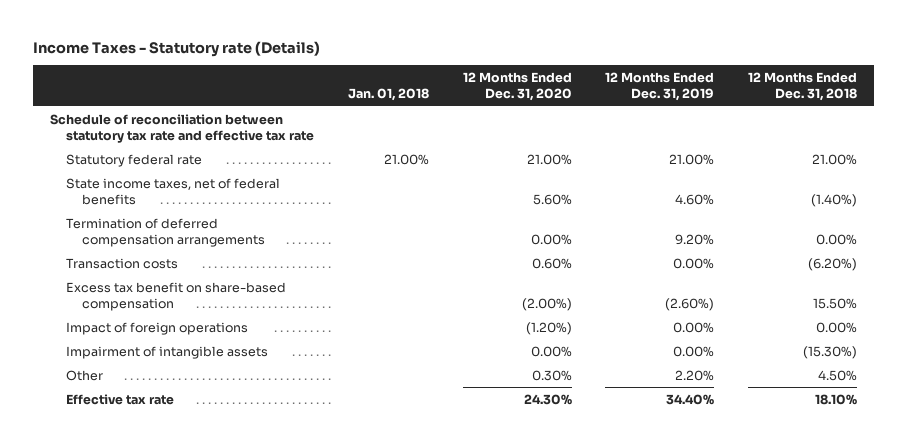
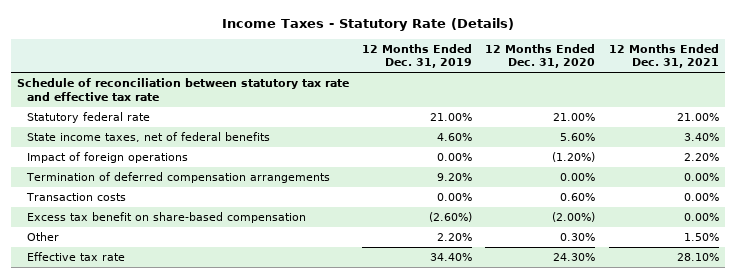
- Income Taxes - Statutory rate (Details)
+ Income Taxes - Statutory Rate (Details)
- | Jan. 01, 2018 | 12 Months Ended Dec. 31, 2020 | 12 Months Ended Dec. 31, 2019 | 12 Months Ended Dec. 31, 2018
+ | 12 Months Ended Dec. 31, 2019 | 12 Months Ended Dec. 31, 2020 | 12 Months Ended Dec. 31, 2021
moved up: Impact of foreign operations | 0.00% | (1.20%) | 2.20%
- Impairment of intangible assets | | 0.00% | 0.00% | (15.30%)

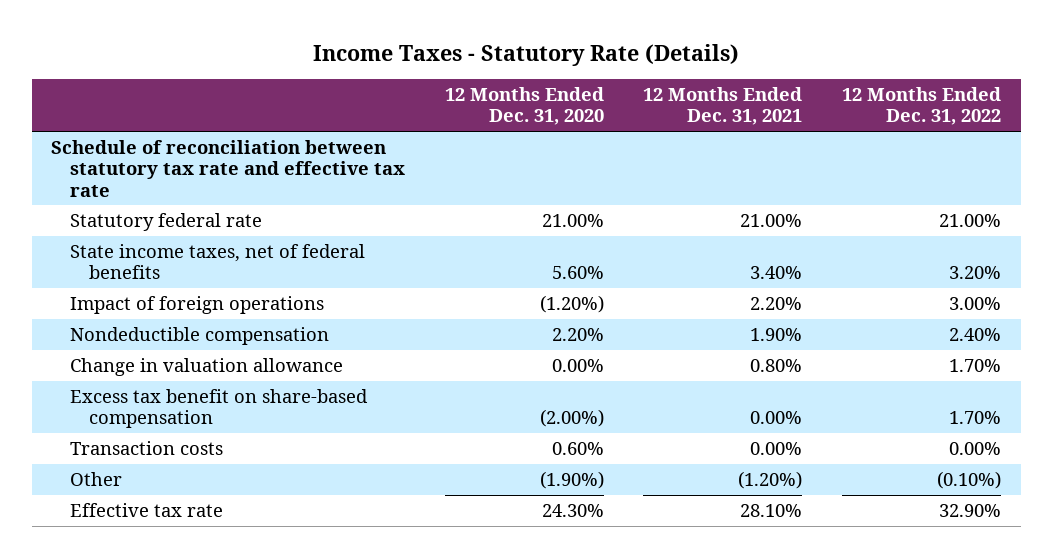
- | 12 Months Ended Dec. 31, 2019 | 12 Months Ended Dec. 31, 2020 | 12 Months Ended Dec. 31, 2021
+ | 12 Months Ended Dec. 31, 2020 | 12 Months Ended Dec. 31, 2021 | 12 Months Ended Dec. 31, 2022
- Termination of deferred compensation arrangements | 9.20% | 0.00% | 0.00%
+ Nondeductible compensation | 2.20% | 1.90% | 2.40%
+ Change in valuation allowance | 0.00% | 0.80% | 1.70%
- Other | 2.20% | 0.30% | 1.50%
moved down: Transaction costs | 0.60% | 0.00% | 0.00%
+ Other | (1.90%) | (1.20%) | (0.10%)

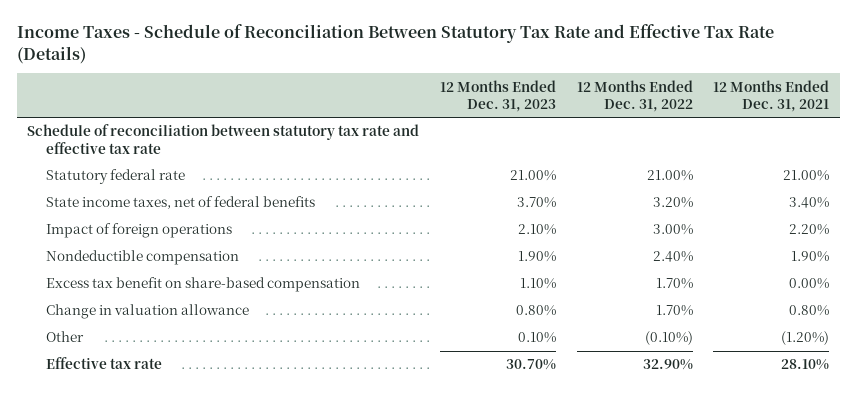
- Income Taxes - Statutory Rate (Details)
+ Income Taxes - Schedule of Reconciliation Between Statutory Tax Rate and Effective Tax Rate (Details)
- | 12 Months Ended Dec. 31, 2020 | 12 Months Ended Dec. 31, 2021 | 12 Months Ended Dec. 31, 2022
+ | 12 Months Ended Dec. 31, 2023 | 12 Months Ended Dec. 31, 2022 | 12 Months Ended Dec. 31, 2021
- Transaction costs | 0.60% | 0.00% | 0.00%
moved down: Change in valuation allowance | 0.80% | 1.70% | 0.80%

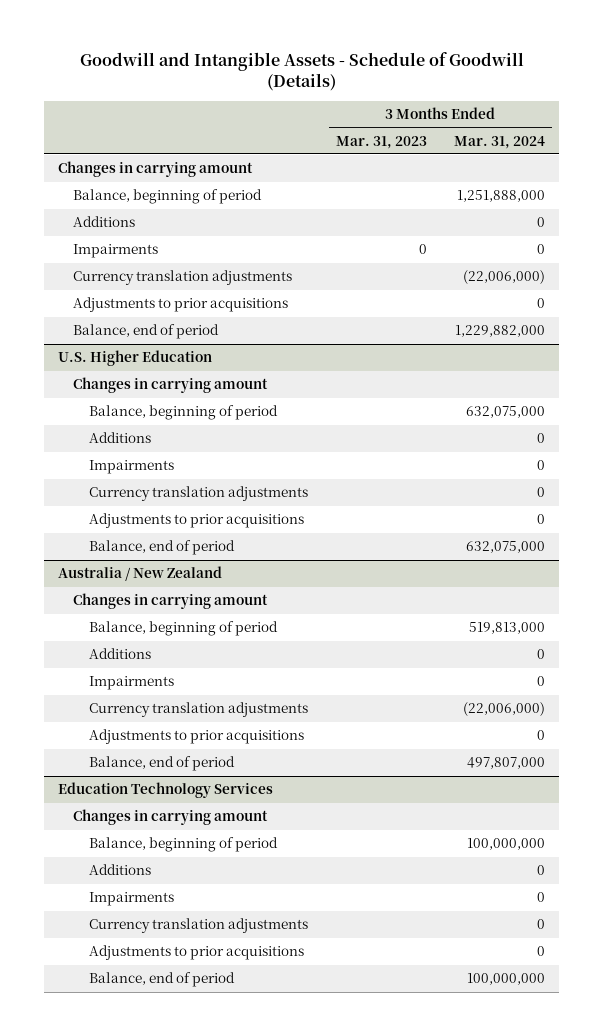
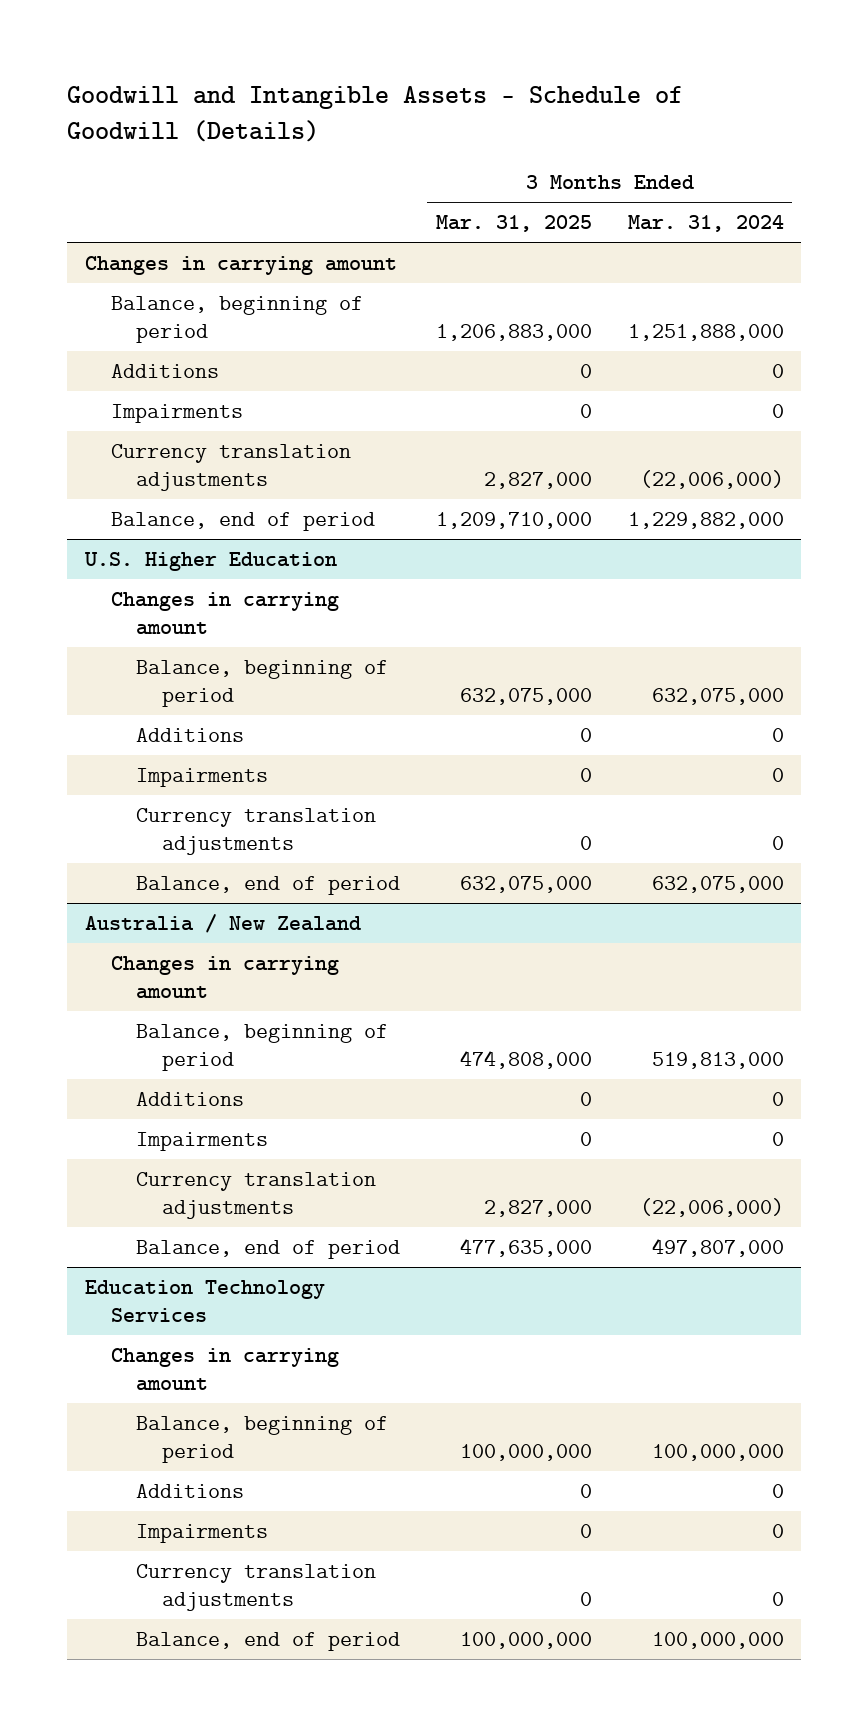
- | 3 Months Ended Mar. 31, 2023 | 3 Months Ended Mar. 31, 2024
+ | 3 Months Ended Mar. 31, 2025 | 3 Months Ended Mar. 31, 2024
- Adjustments to prior acquisitions | | 0
@ U.S. Higher Education
- Adjustments to prior acquisitions | | 0
@ Australia / New Zealand
- Adjustments to prior acquisitions | | 0
@ Education Technology Services
- Adjustments to prior acquisitions | | 0

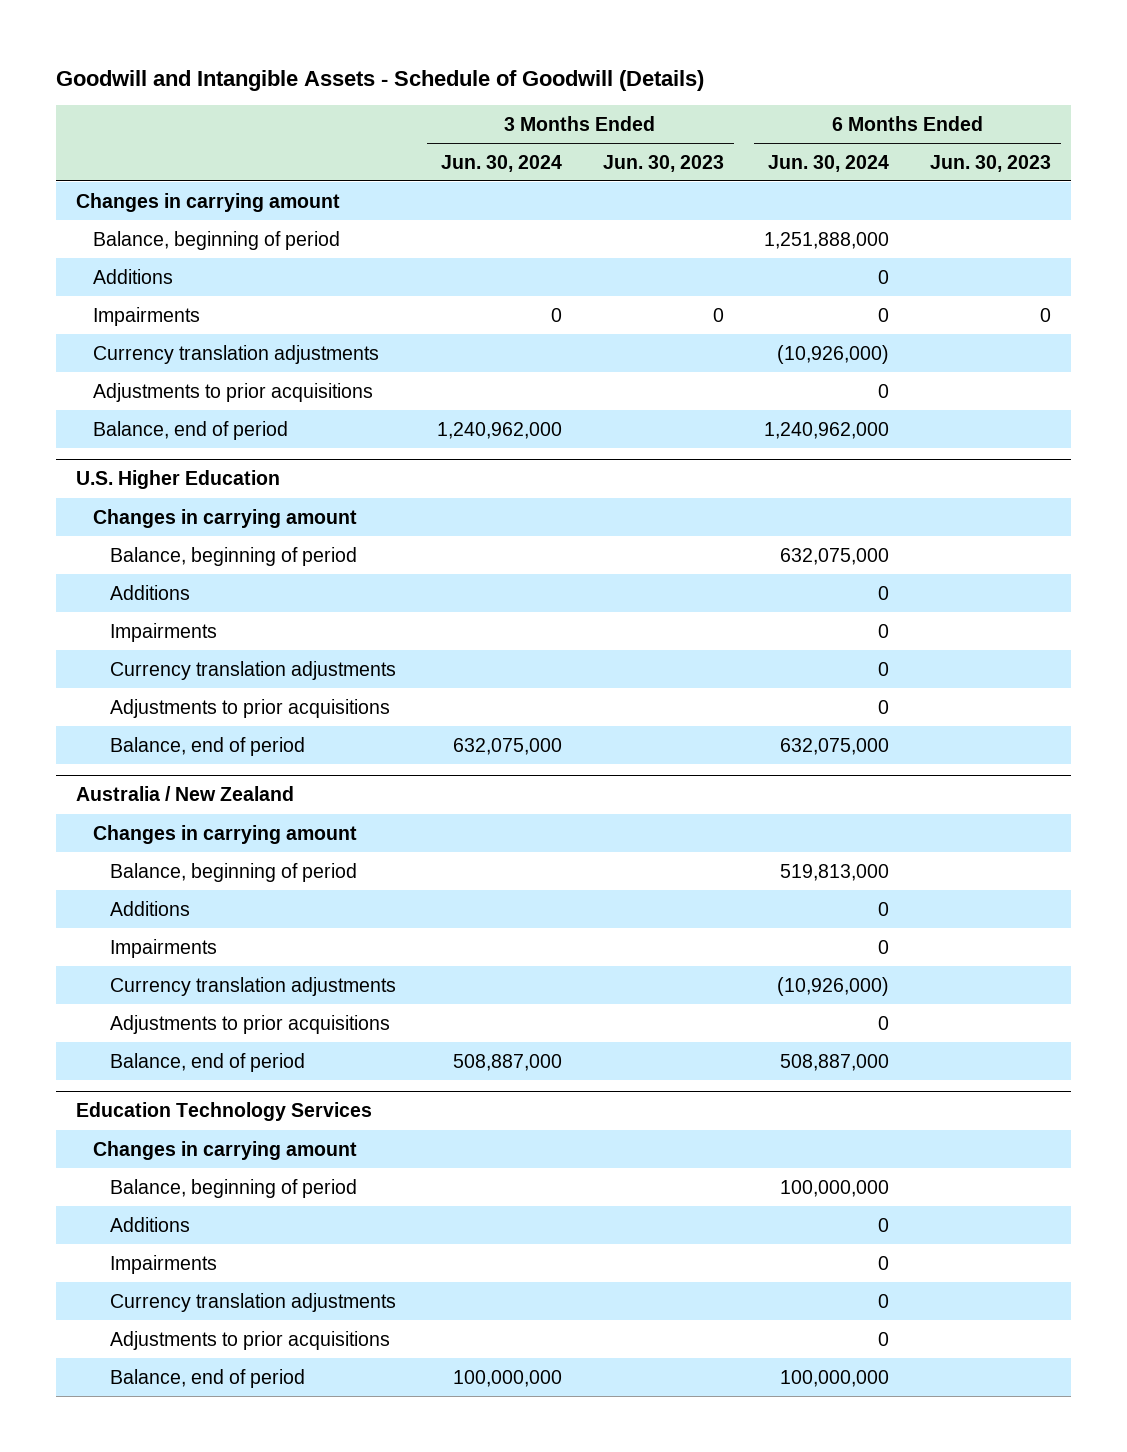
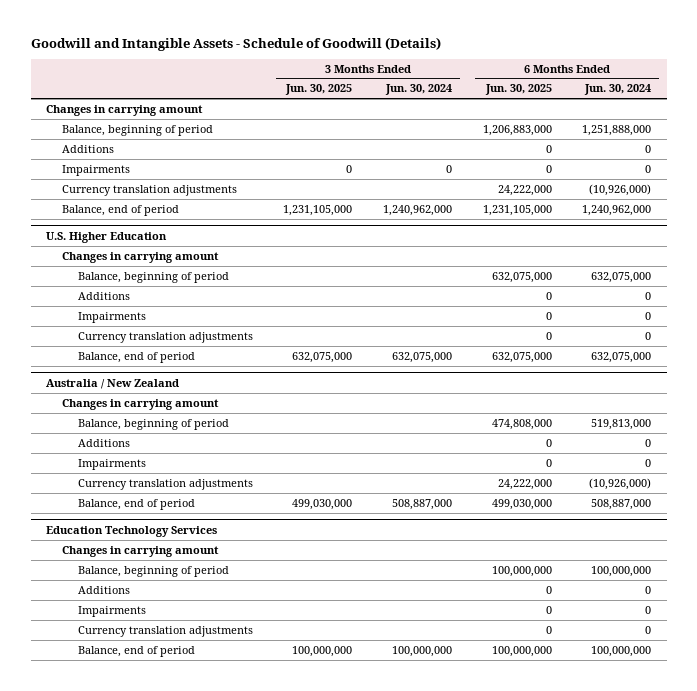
- | 3 Months Ended Jun. 30, 2024 | 3 Months Ended Jun. 30, 2023 | 6 Months Ended Jun. 30, 2024 | 6 Months Ended Jun. 30, 2023
+ | 3 Months Ended Jun. 30, 2025 | 3 Months Ended Jun. 30, 2024 | 6 Months Ended Jun. 30, 2025 | 6 Months Ended Jun. 30, 2024
- Adjustments to prior acquisitions | | | 0 |
@ U.S. Higher Education
- Adjustments to prior acquisitions | | | 0 |
@ Australia / New Zealand
- Adjustments to prior acquisitions | | | 0 |
@ Education Technology Services
- Adjustments to prior acquisitions | | | 0 |

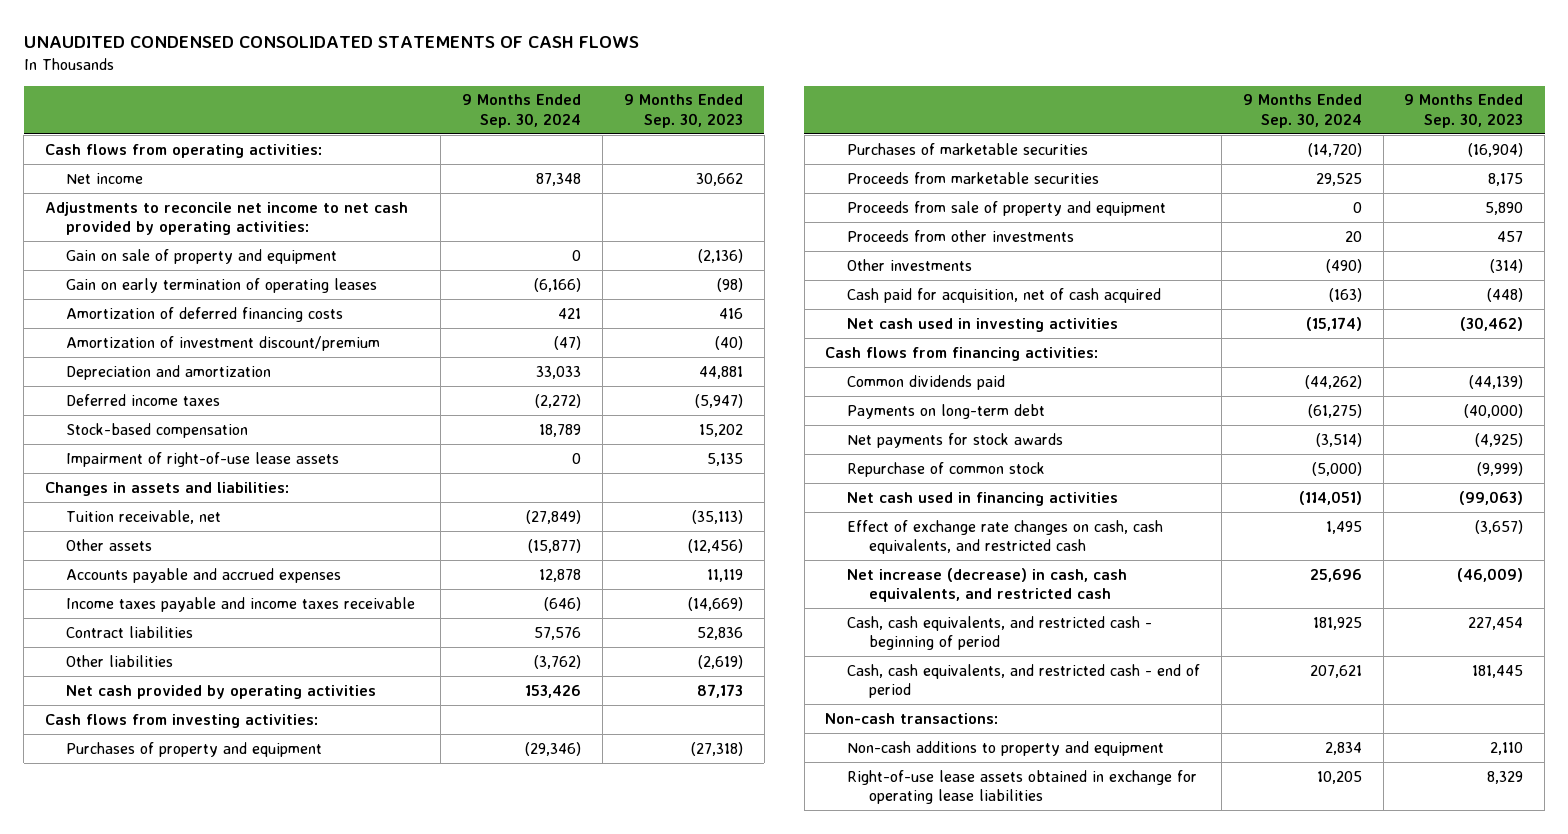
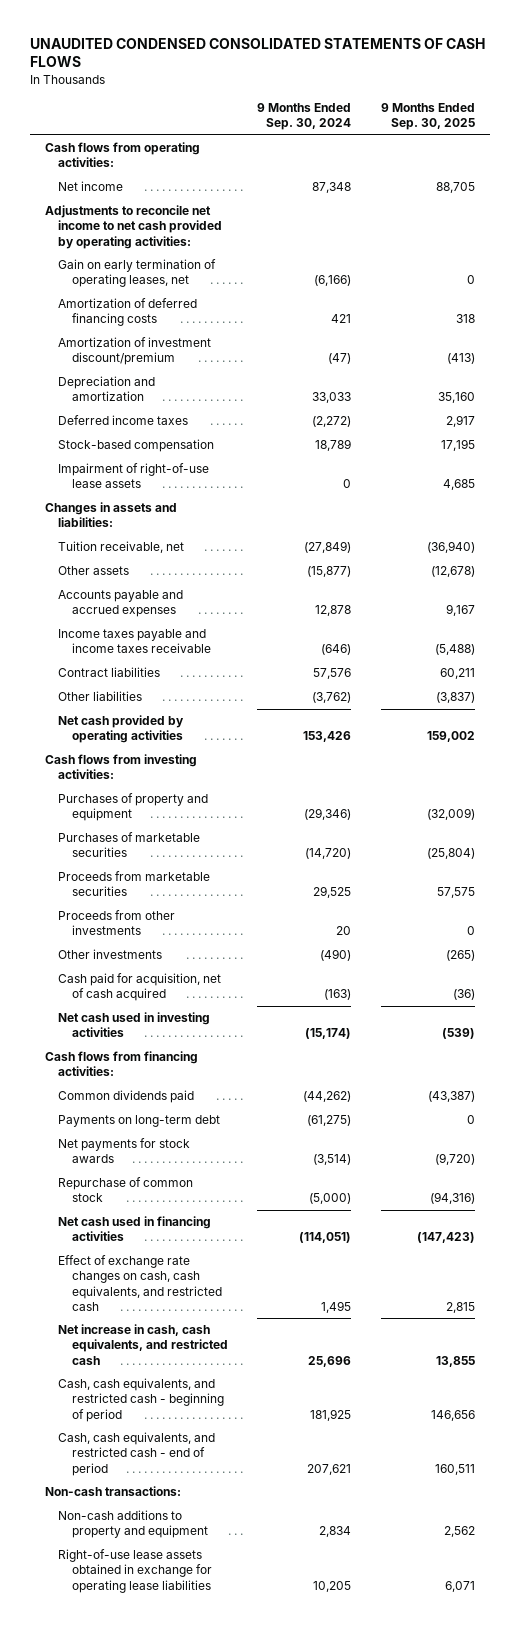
- | 9 Months Ended Sep. 30, 2024 | 9 Months Ended Sep. 30, 2023
+ | 9 Months Ended Sep. 30, 2024 | 9 Months Ended Sep. 30, 2025
- Gain on sale of property and equipment | 0 | (2,136)
- Gain on early termination of operating leases | (6,166) | (98)
+ Gain on early termination of operating leases, net | (6,166) | 0
- Proceeds from sale of property and equipment | 0 | 5,890
- Net increase (decrease) in cash, cash equivalents, and restricted cash | 25,696 | (46,009)
+ Net increase in cash, cash equivalents, and restricted cash | 25,696 | 13,855

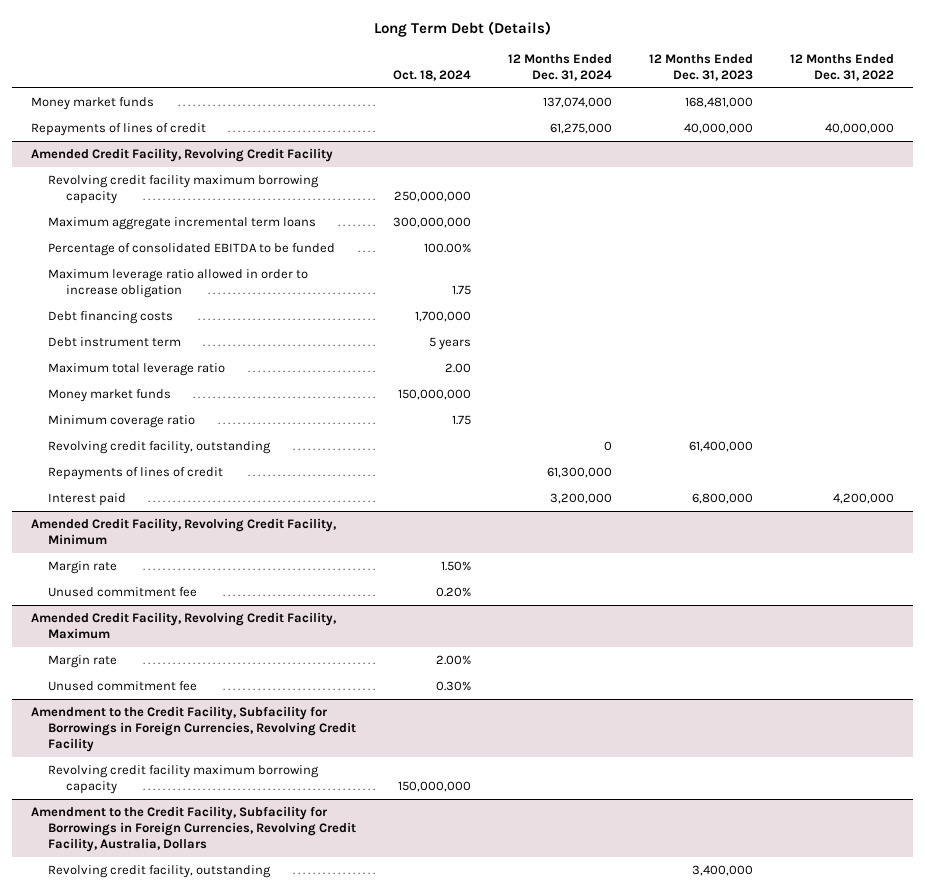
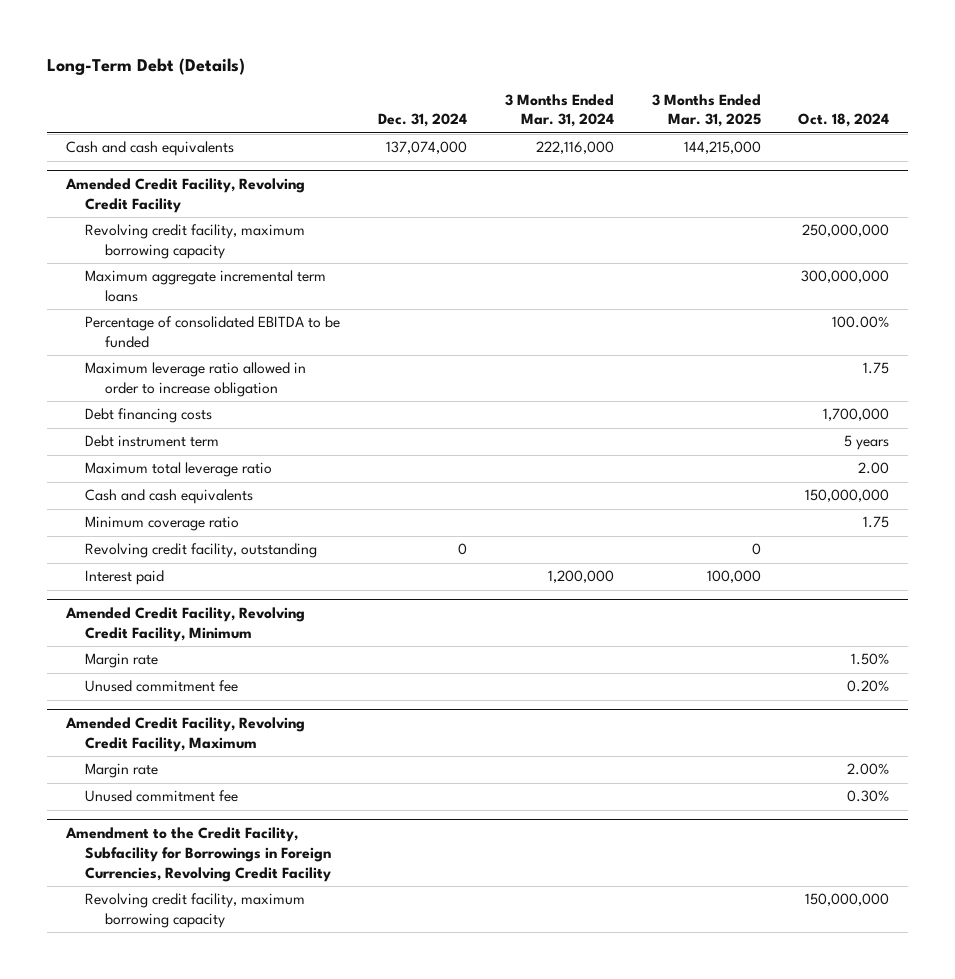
- Long Term Debt (Details)
+ Long-Term Debt (Details)
- | Oct. 18, 2024 | 12 Months Ended Dec. 31, 2024 | 12 Months Ended Dec. 31, 2023 | 12 Months Ended Dec. 31, 2022
+ | Dec. 31, 2024 | 3 Months Ended Mar. 31, 2024 | 3 Months Ended Mar. 31, 2025 | Oct. 18, 2024
- Money market funds | | 137,074,000 | 168,481,000 |
- Repayments of lines of credit | | 61,275,000 | 40,000,000 | 40,000,000
+ Cash and cash equivalents | 137,074,000 | 222,116,000 | 144,215,000 |
@ Amended Credit Facility, Revolving Credit Facility
- Revolving credit facility maximum borrowing capacity | 250,000,000 | | |
+ Revolving credit facility, maximum borrowing capacity | | | | 250,000,000
- Money market funds | 150,000,000 | | |
+ Cash and cash equivalents | | | | 150,000,000
- Repayments of lines of credit | | 61,300,000 | |
@ Amendment to the Credit Facility, Subfacility for Borrowings in Foreign Currencies, Revolving Credit Facility
- Revolving credit facility maximum borrowing capacity | 150,000,000 | | |
- Amendment to the Credit Facility, Subfacility for Borrowings in Foreign Currencies, Revolving Credit Facility, Australia, Dollars
- Revolving credit facility, outstanding | | | 3,400,000 |
@ Amendment to the Credit Facility, Subfacility for Borrowings in Foreign Currencies, Revolving Credit Facility
+ Revolving credit facility, maximum borrowing capacity | | | | 150,000,000

